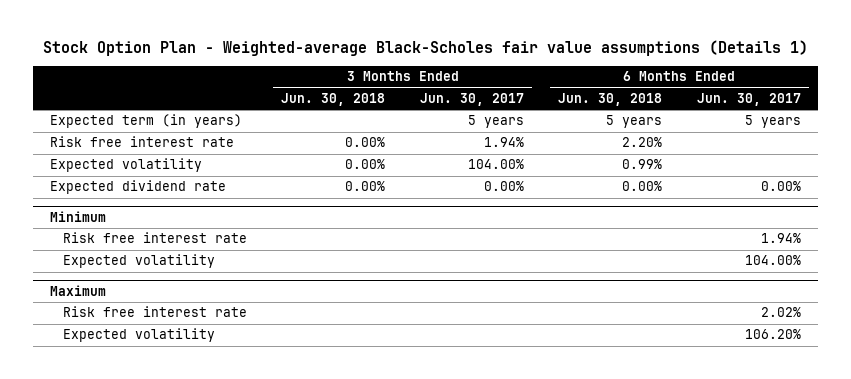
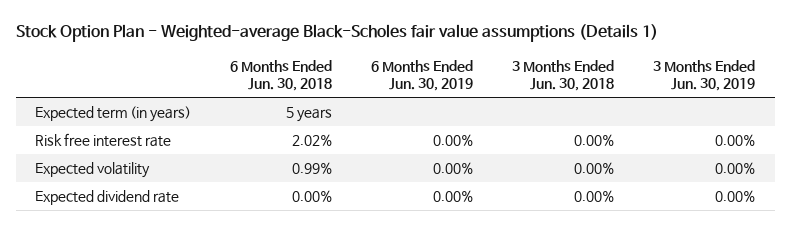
- | 3 Months Ended Jun. 30, 2018 | 3 Months Ended Jun. 30, 2017 | 6 Months Ended Jun. 30, 2018 | 6 Months Ended Jun. 30, 2017
+ | 6 Months Ended Jun. 30, 2018 | 6 Months Ended Jun. 30, 2019 | 3 Months Ended Jun. 30, 2018 | 3 Months Ended Jun. 30, 2019
- Risk free interest rate | 0.00% | 1.94% | 2.20% |
+ Risk free interest rate | 2.02% | 0.00% | 0.00% | 0.00%
- Minimum
- Risk free interest rate | | | | 1.94%
- Expected volatility | | | | 104.00%
- Maximum
- Risk free interest rate | | | | 2.02%
- Expected volatility | | | | 106.20%

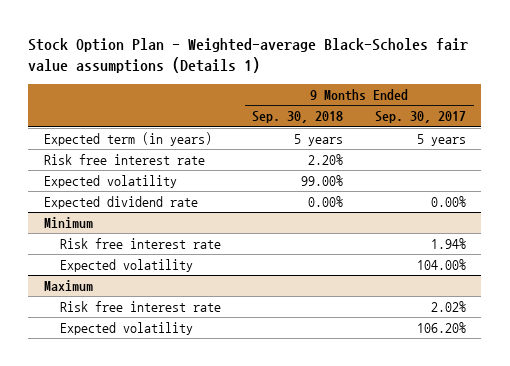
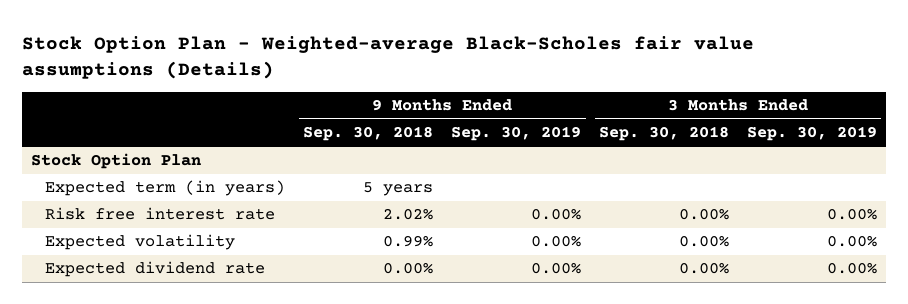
- Stock Option Plan - Weighted-average Black-Scholes fair value assumptions (Details 1)
+ Stock Option Plan - Weighted-average Black-Scholes fair value assumptions (Details)
- | 9 Months Ended Sep. 30, 2018 | 9 Months Ended Sep. 30, 2017
+ | 9 Months Ended Sep. 30, 2018 | 9 Months Ended Sep. 30, 2019 | 3 Months Ended Sep. 30, 2018 | 3 Months Ended Sep. 30, 2019
+ Stock Option Plan
- Risk free interest rate | 2.20% |
- Expected volatility | 99.00% |
+ Risk free interest rate | 2.02% | 0.00% | 0.00% | 0.00%
+ Expected volatility | 0.99% | 0.00% | 0.00% | 0.00%
- Minimum
- Risk free interest rate | | 1.94%
- Expected volatility | | 104.00%
- Maximum
- Risk free interest rate | | 2.02%
- Expected volatility | | 106.20%

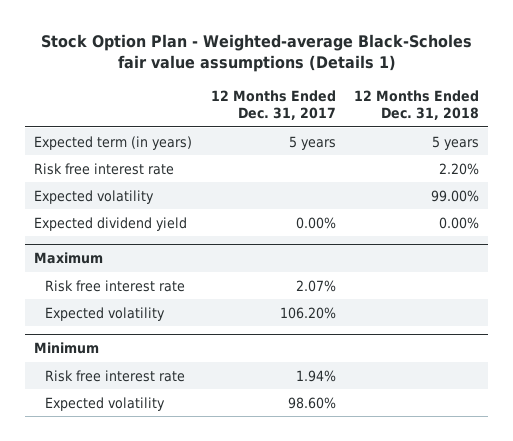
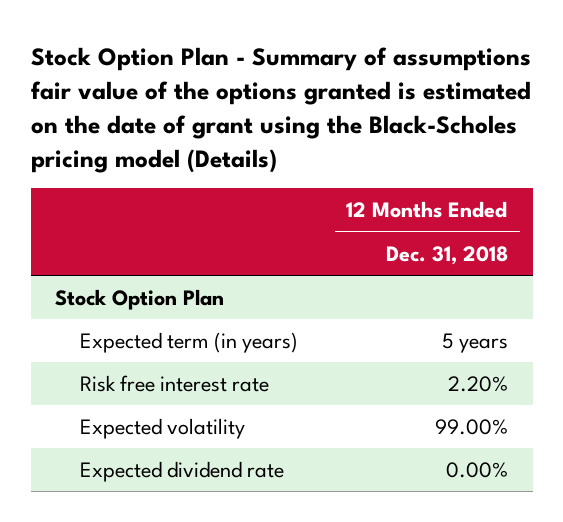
- Stock Option Plan - Weighted-average Black-Scholes fair value assumptions (Details 1)
+ Stock Option Plan - Summary of assumptions fair value of the options granted is estimated on the date of grant using the Black-Scholes pricing model (Details)
- | 12 Months Ended Dec. 31, 2017 | 12 Months Ended Dec. 31, 2018
+ | 12 Months Ended Dec. 31, 2018
+ Stock Option Plan
- Expected dividend yield | 0.00% | 0.00%
- Maximum
- Risk free interest rate | 2.07% |
- Expected volatility | 106.20% |
- Minimum
- Risk free interest rate | 1.94% |
- Expected volatility | 98.60% |
+ Expected dividend rate | 0.00%

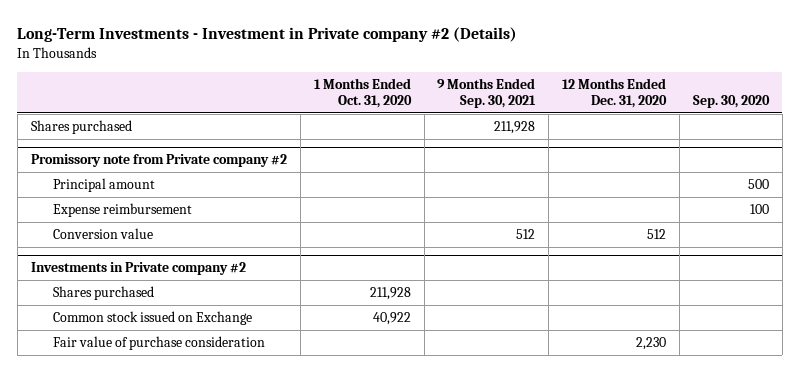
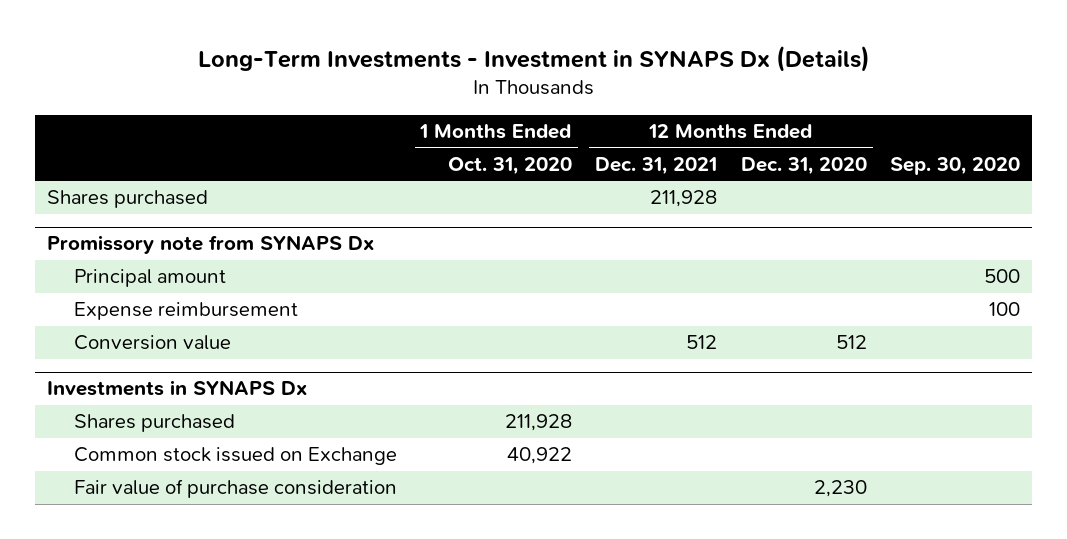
- Long-Term Investments - Investment in Private company #2 (Details)
+ Long-Term Investments - Investment in SYNAPS Dx (Details)
- | 1 Months Ended Oct. 31, 2020 | 9 Months Ended Sep. 30, 2021 | 12 Months Ended Dec. 31, 2020 | Sep. 30, 2020
+ | 1 Months Ended Oct. 31, 2020 | 12 Months Ended Dec. 31, 2021 | 12 Months Ended Dec. 31, 2020 | Sep. 30, 2020
- Promissory note from Private company #2
+ Promissory note from SYNAPS Dx
- Investments in Private company #2
+ Investments in SYNAPS Dx

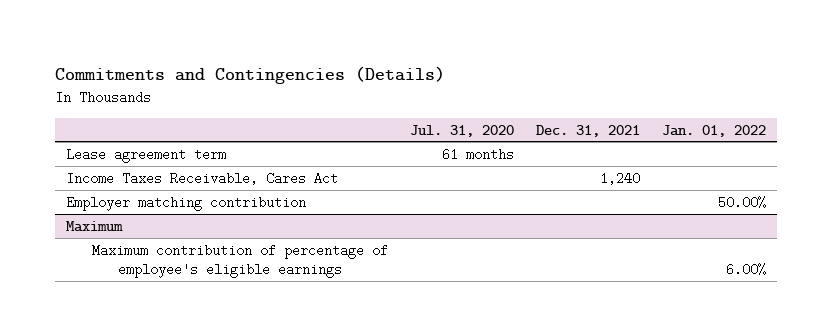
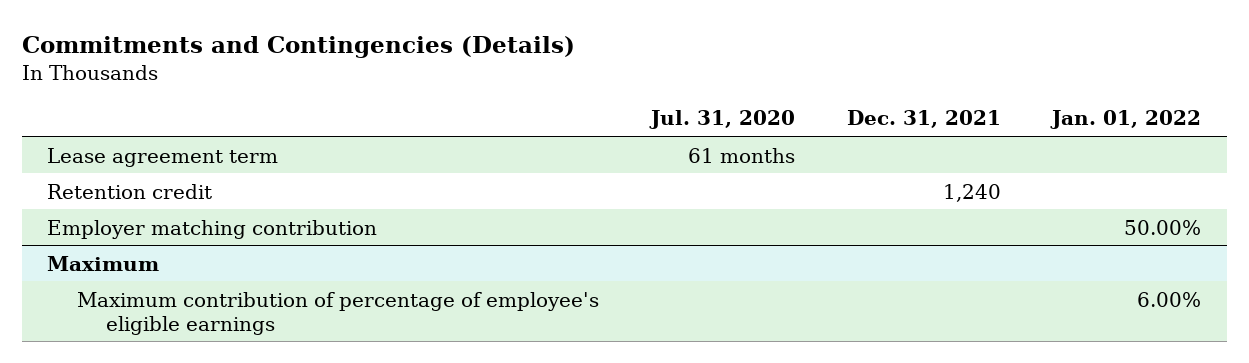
- Income Taxes Receivable, Cares Act | | 1,240 |
+ Retention credit | | 1,240 |

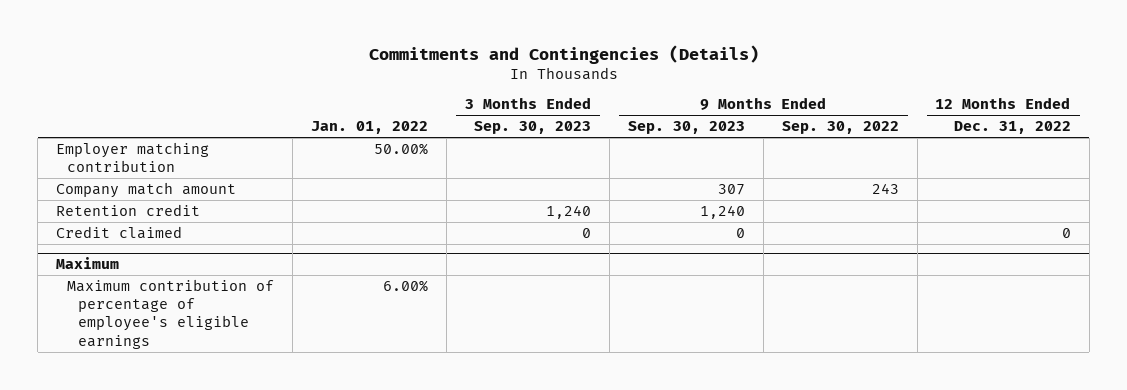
- | Jul. 31, 2020 | Dec. 31, 2021 | Jan. 01, 2022
+ | Jan. 01, 2022 | 3 Months Ended Sep. 30, 2023 | 9 Months Ended Sep. 30, 2023 | 9 Months Ended Sep. 30, 2022 | 12 Months Ended Dec. 31, 2022
- Lease agreement term | 61 months | |
+ Company match amount | | | 307 | 243 |
moved down: Retention credit | | 1,240 | 1,240 | |
+ Credit claimed | | 0 | 0 | | 0

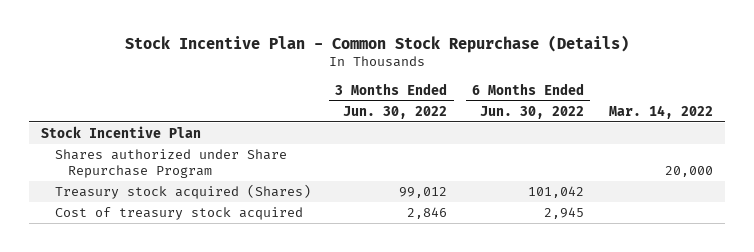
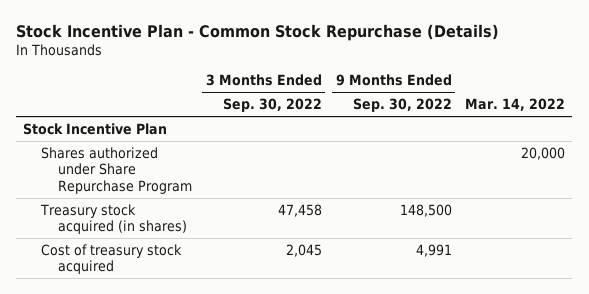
- | 3 Months Ended Jun. 30, 2022 | 6 Months Ended Jun. 30, 2022 | Mar. 14, 2022
+ | 3 Months Ended Sep. 30, 2022 | 9 Months Ended Sep. 30, 2022 | Mar. 14, 2022
- Treasury stock acquired (Shares) | 99,012 | 101,042 |
+ Treasury stock acquired (in shares) | 47,458 | 148,500 |

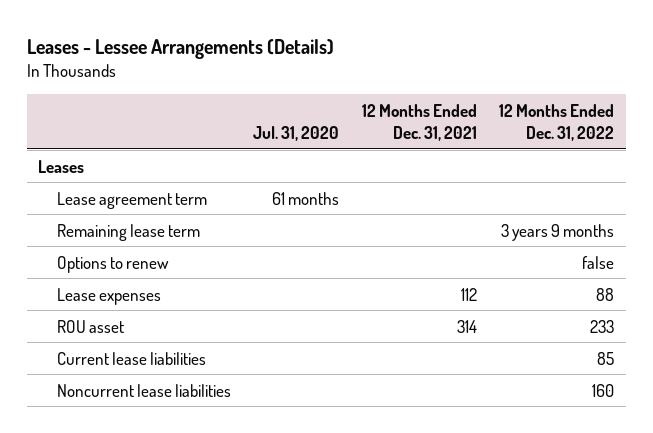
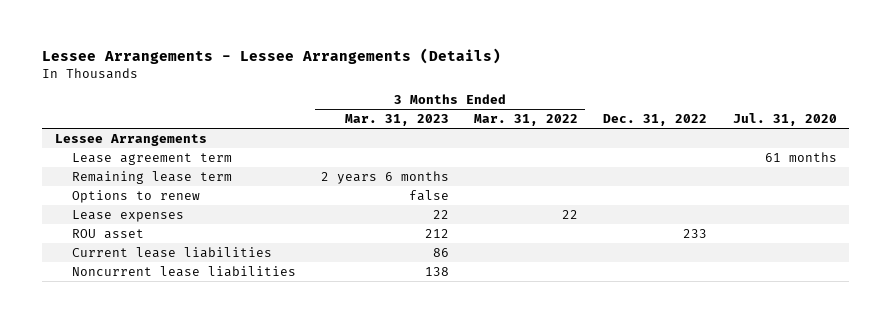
- Leases - Lessee Arrangements (Details)
+ Lessee Arrangements - Lessee Arrangements (Details)
- | Jul. 31, 2020 | 12 Months Ended Dec. 31, 2021 | 12 Months Ended Dec. 31, 2022
+ | 3 Months Ended Mar. 31, 2023 | 3 Months Ended Mar. 31, 2022 | Dec. 31, 2022 | Jul. 31, 2020
- Leases
+ Lessee Arrangements

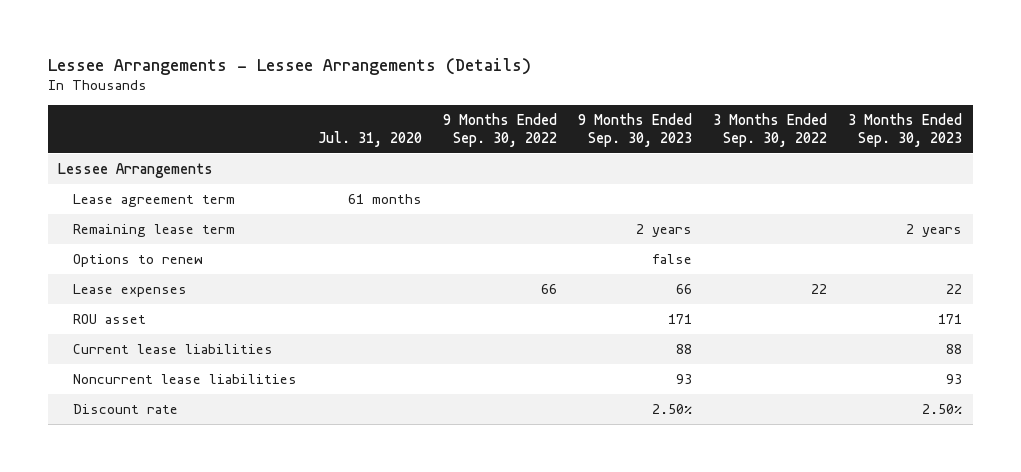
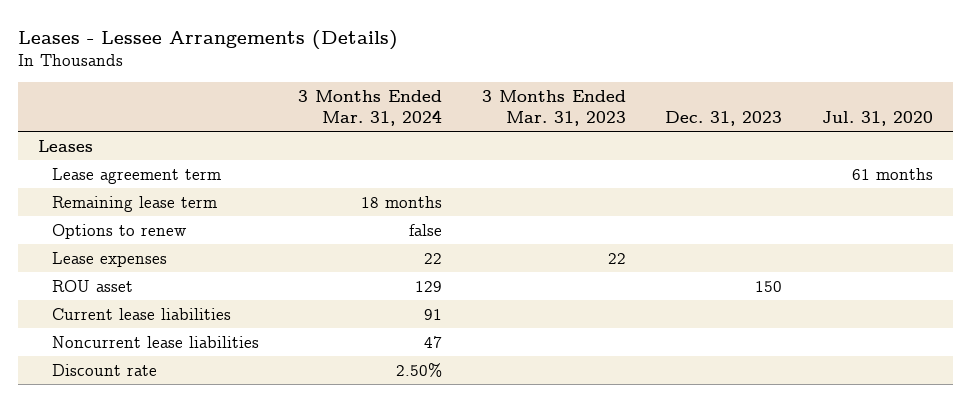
- Lessee Arrangements - Lessee Arrangements (Details)
+ Leases - Lessee Arrangements (Details)
- | Jul. 31, 2020 | 9 Months Ended Sep. 30, 2022 | 9 Months Ended Sep. 30, 2023 | 3 Months Ended Sep. 30, 2022 | 3 Months Ended Sep. 30, 2023
+ | 3 Months Ended Mar. 31, 2024 | 3 Months Ended Mar. 31, 2023 | Dec. 31, 2023 | Jul. 31, 2020
- Lessee Arrangements
+ Leases

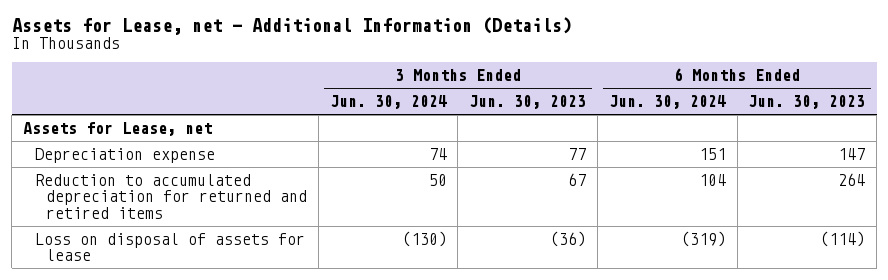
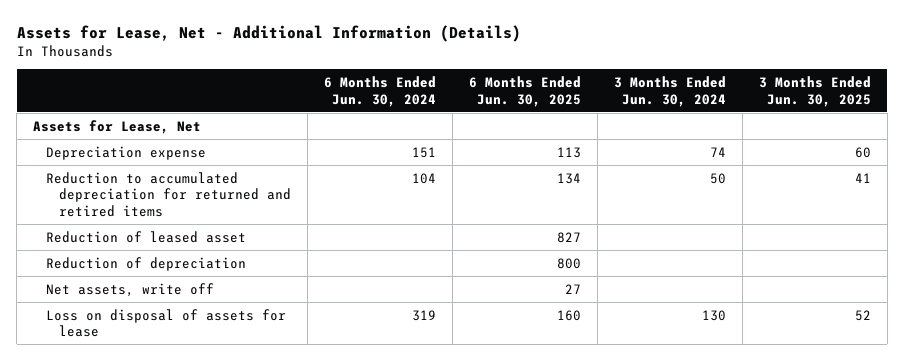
- Assets for Lease, net - Additional Information (Details)
+ Assets for Lease, Net - Additional Information (Details)
- | 3 Months Ended Jun. 30, 2024 | 3 Months Ended Jun. 30, 2023 | 6 Months Ended Jun. 30, 2024 | 6 Months Ended Jun. 30, 2023
+ | 6 Months Ended Jun. 30, 2024 | 6 Months Ended Jun. 30, 2025 | 3 Months Ended Jun. 30, 2024 | 3 Months Ended Jun. 30, 2025
- Assets for Lease, net
+ Assets for Lease, Net
- Loss on disposal of assets for lease | (130) | (36) | (319) | (114)
+ Reduction of leased asset | | 827 | |
+ Reduction of depreciation | | 800 | |
+ Net assets, write off | | 27 | |
+ Loss on disposal of assets for lease | 319 | 160 | 130 | 52

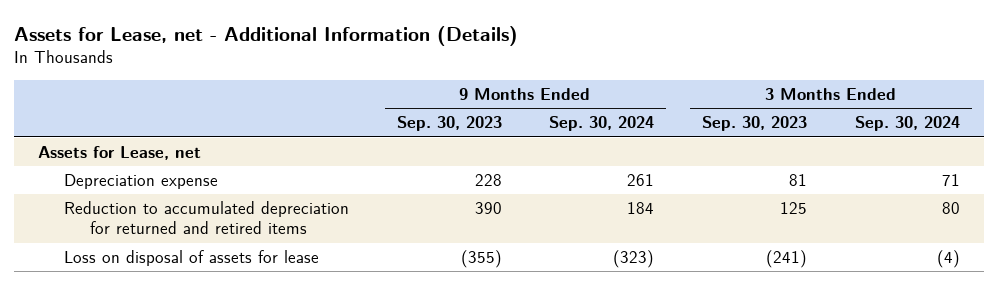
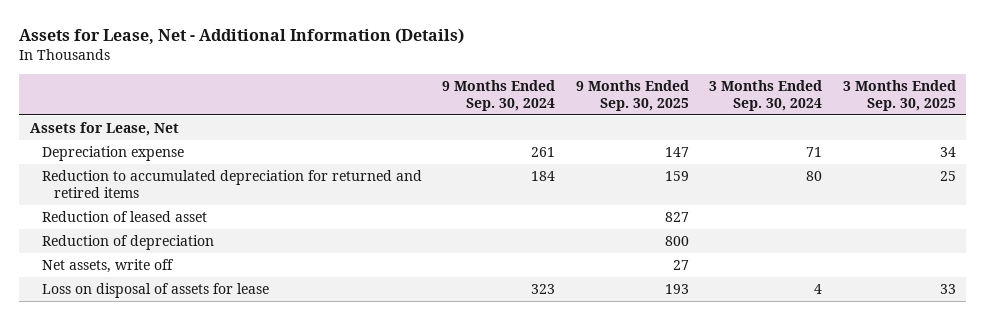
- Assets for Lease, net - Additional Information (Details)
+ Assets for Lease, Net - Additional Information (Details)
- | 9 Months Ended Sep. 30, 2023 | 9 Months Ended Sep. 30, 2024 | 3 Months Ended Sep. 30, 2023 | 3 Months Ended Sep. 30, 2024
+ | 9 Months Ended Sep. 30, 2024 | 9 Months Ended Sep. 30, 2025 | 3 Months Ended Sep. 30, 2024 | 3 Months Ended Sep. 30, 2025
- Assets for Lease, net
+ Assets for Lease, Net
- Loss on disposal of assets for lease | (355) | (323) | (241) | (4)
+ Reduction of leased asset | | 827 | |
+ Reduction of depreciation | | 800 | |
+ Net assets, write off | | 27 | |
+ Loss on disposal of assets for lease | 323 | 193 | 4 | 33

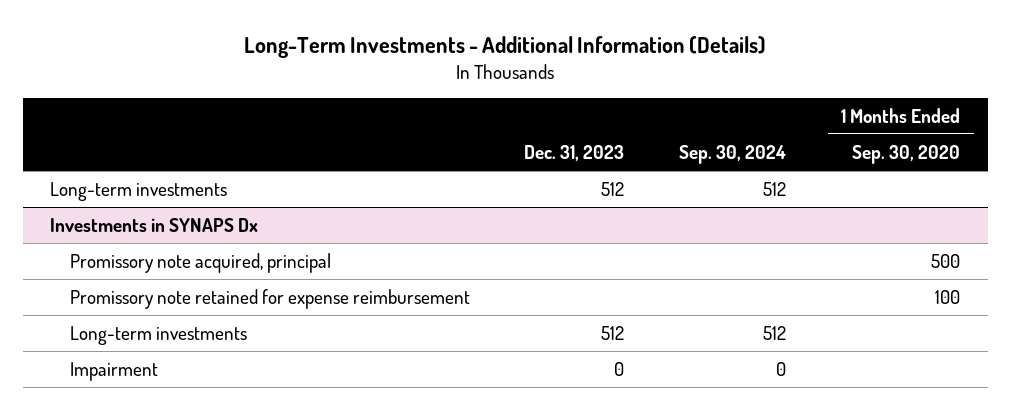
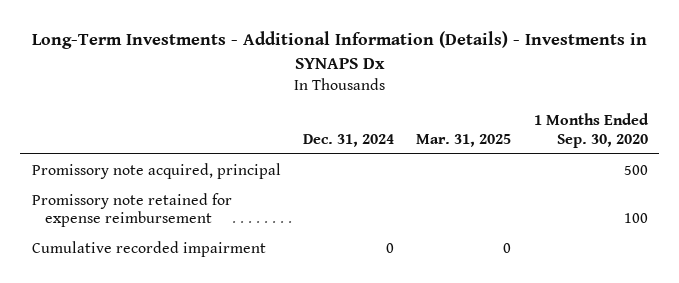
- Long-Term Investments - Additional Information (Details)
+ Long-Term Investments - Additional Information (Details) - Investments in SYNAPS Dx
- | Dec. 31, 2023 | Sep. 30, 2024 | 1 Months Ended Sep. 30, 2020
+ | Dec. 31, 2024 | Mar. 31, 2025 | 1 Months Ended Sep. 30, 2020
- Long-term investments | 512 | 512 |
- Investments in SYNAPS Dx
- Promissory note acquired, principal | | | 500
- Promissory note retained for expense reimbursement | | | 100
- Long-term investments | 512 | 512 |
- Impairment | 0 | 0 |
+ Promissory note acquired, principal | | | 500
+ Promissory note retained for expense reimbursement | | | 100
+ Cumulative recorded impairment | 0 | 0 |

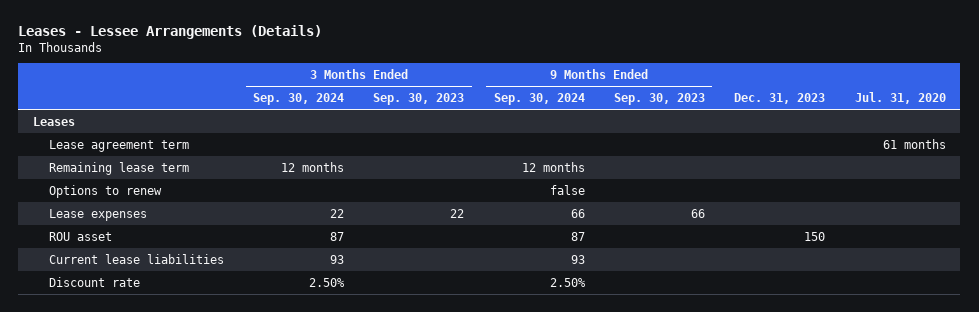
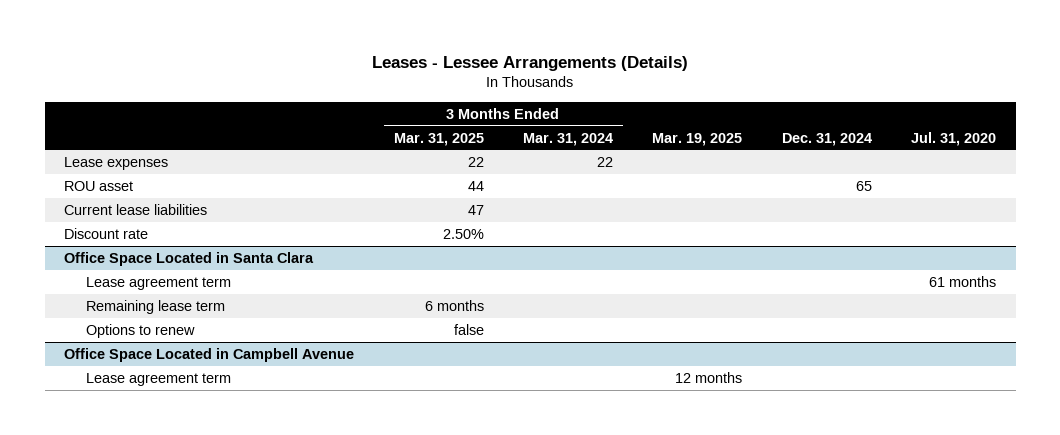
- | 3 Months Ended Sep. 30, 2024 | 3 Months Ended Sep. 30, 2023 | 9 Months Ended Sep. 30, 2024 | 9 Months Ended Sep. 30, 2023 | Dec. 31, 2023 | Jul. 31, 2020
+ | 3 Months Ended Mar. 31, 2025 | 3 Months Ended Mar. 31, 2024 | Mar. 19, 2025 | Dec. 31, 2024 | Jul. 31, 2020
- Leases
- Lease agreement term | | | | | | 61 months
- Remaining lease term | 12 months | | 12 months | | |
- Options to renew | | | false | | |
+ Office Space Located in Santa Clara
+ Lease agreement term | | | | | 61 months
+ Remaining lease term | 6 months | | | |
+ Options to renew | false | | | |
+ Office Space Located in Campbell Avenue
+ Lease agreement term | | | 12 months | |

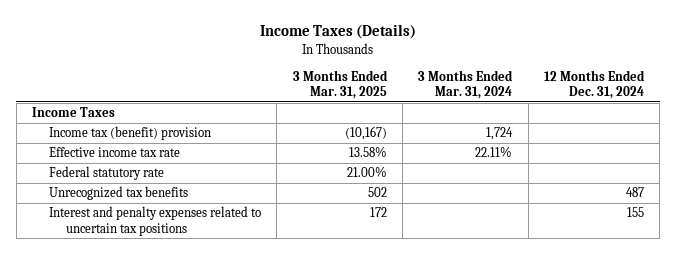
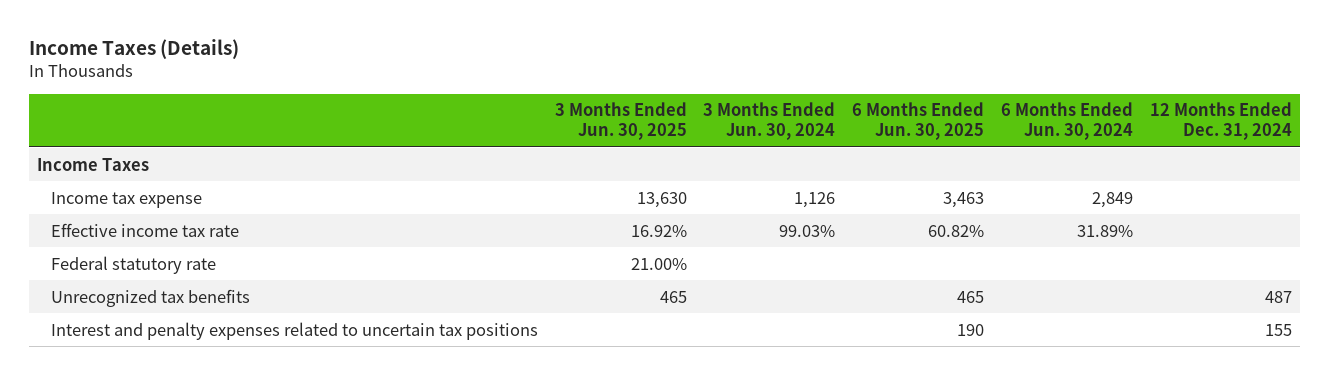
- | 3 Months Ended Mar. 31, 2025 | 3 Months Ended Mar. 31, 2024 | 12 Months Ended Dec. 31, 2024
+ | 3 Months Ended Jun. 30, 2025 | 3 Months Ended Jun. 30, 2024 | 6 Months Ended Jun. 30, 2025 | 6 Months Ended Jun. 30, 2024 | 12 Months Ended Dec. 31, 2024
- Income tax (benefit) provision | (10,167) | 1,724 |
+ Income tax expense | 13,630 | 1,126 | 3,463 | 2,849 |

